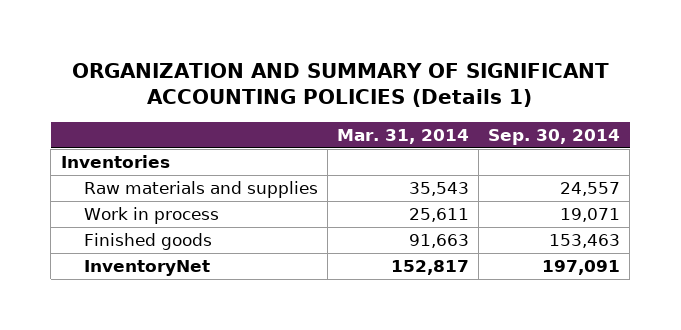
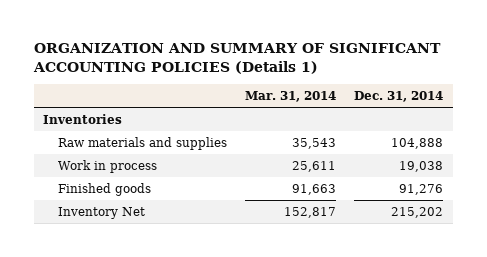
- | Mar. 31, 2014 | Sep. 30, 2014
+ | Mar. 31, 2014 | Dec. 31, 2014
- InventoryNet | 152,817 | 197,091
+ Inventory Net | 152,817 | 215,202

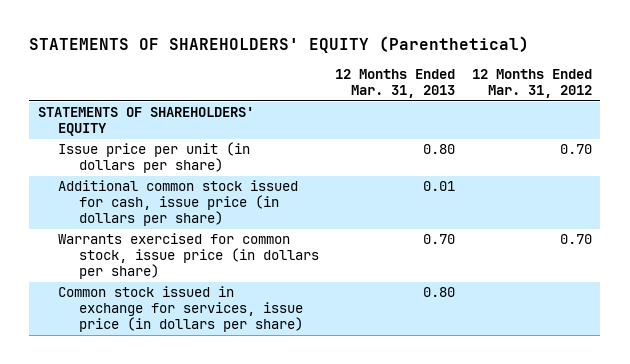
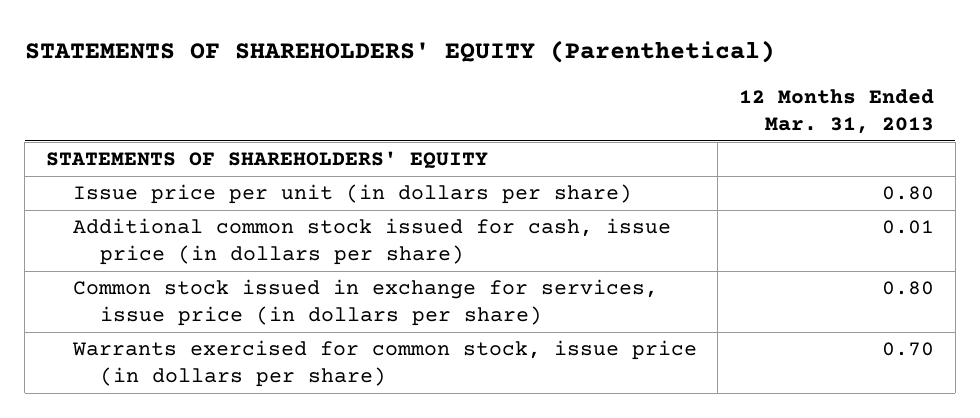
- | 12 Months Ended Mar. 31, 2013 | 12 Months Ended Mar. 31, 2012
+ | 12 Months Ended Mar. 31, 2013
moved down: Warrants exercised for common stock, issue price (in dollars per share) | 0.70

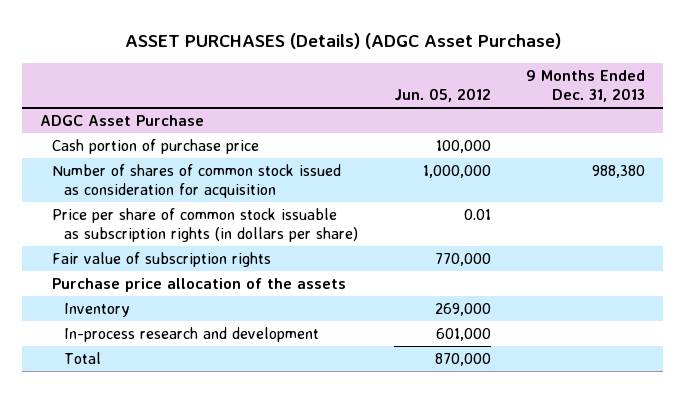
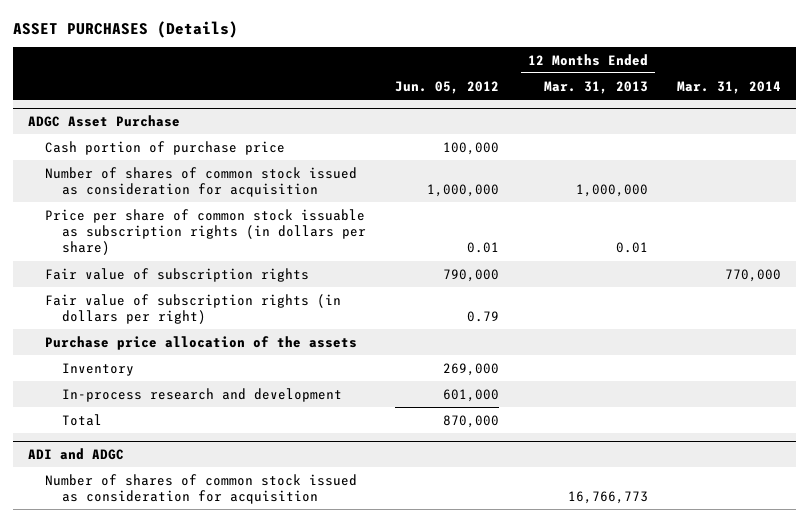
- ASSET PURCHASES (Details) (ADGC Asset Purchase)
+ ASSET PURCHASES (Details)
- | Jun. 05, 2012 | 9 Months Ended Dec. 31, 2013
+ | Jun. 05, 2012 | 12 Months Ended Mar. 31, 2013 | Mar. 31, 2014
@ ADGC Asset Purchase
- Fair value of subscription rights | 770,000 |
+ Fair value of subscription rights | 790,000 | | 770,000
+ Fair value of subscription rights (in dollars per right) | 0.79 | |
+ ADI and ADGC
+ Number of shares of common stock issued as consideration for acquisition | | 16,766,773 |

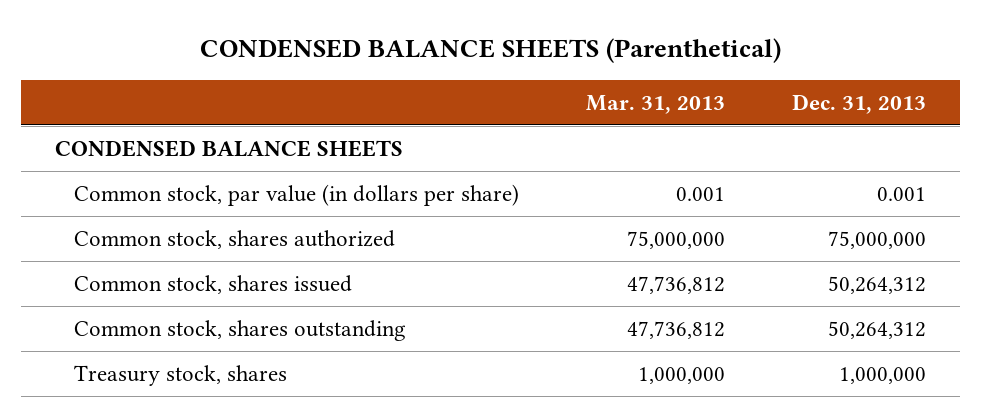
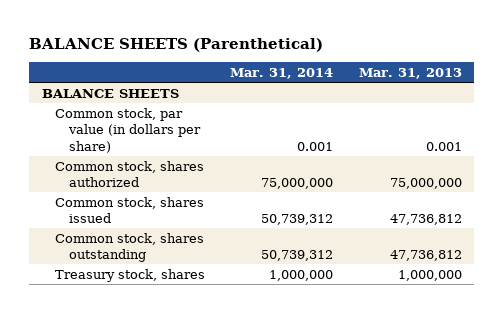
- CONDENSED BALANCE SHEETS (Parenthetical)
+ BALANCE SHEETS (Parenthetical)
- | Mar. 31, 2013 | Dec. 31, 2013
+ | Mar. 31, 2014 | Mar. 31, 2013
- CONDENSED BALANCE SHEETS
+ BALANCE SHEETS

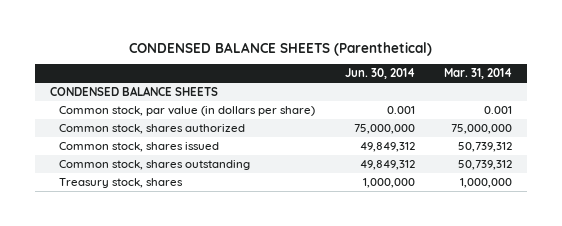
- BALANCE SHEETS (Parenthetical)
+ CONDENSED BALANCE SHEETS (Parenthetical)
- | Mar. 31, 2014 | Mar. 31, 2013
+ | Jun. 30, 2014 | Mar. 31, 2014
- BALANCE SHEETS
+ CONDENSED BALANCE SHEETS

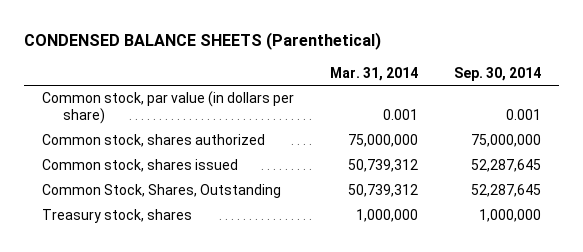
- | Jun. 30, 2014 | Mar. 31, 2014
+ | Mar. 31, 2014 | Sep. 30, 2014
- CONDENSED BALANCE SHEETS
- Common stock, shares outstanding | 49,849,312 | 50,739,312
+ Common Stock, Shares, Outstanding | 50,739,312 | 52,287,645

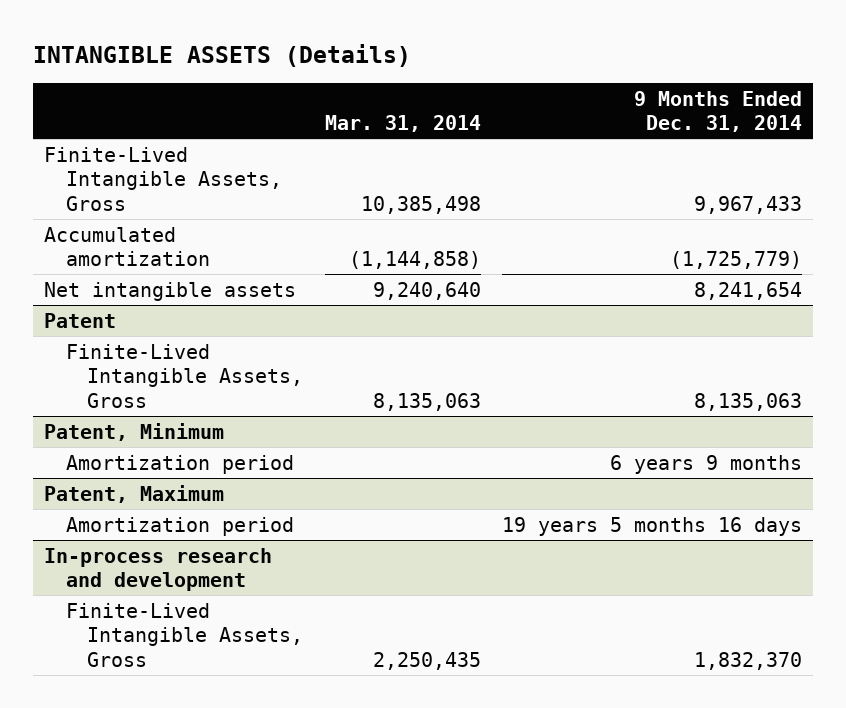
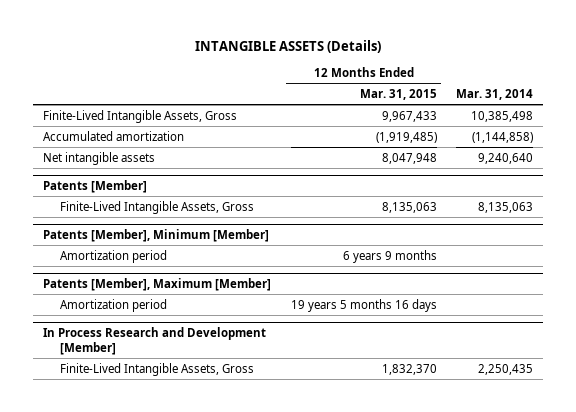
- | Mar. 31, 2014 | 9 Months Ended Dec. 31, 2014
+ | 12 Months Ended Mar. 31, 2015 | Mar. 31, 2014
- Patent
+ Patents [Member]
- Patent, Minimum
+ Patents [Member], Minimum [Member]
- Patent, Maximum
+ Patents [Member], Maximum [Member]
- In-process research and development
+ In Process Research and Development [Member]

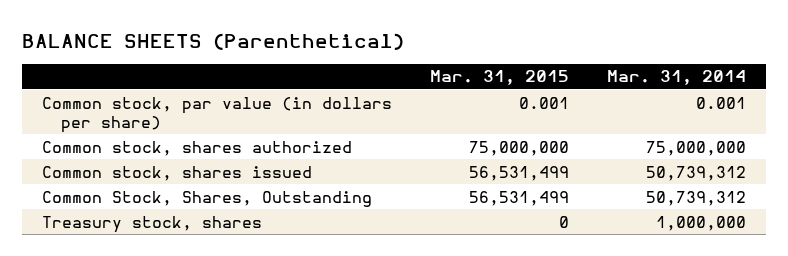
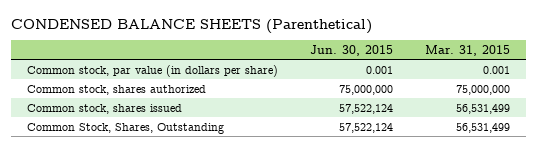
- BALANCE SHEETS (Parenthetical)
+ CONDENSED BALANCE SHEETS (Parenthetical)
- | Mar. 31, 2015 | Mar. 31, 2014
+ | Jun. 30, 2015 | Mar. 31, 2015
- Treasury stock, shares | 0 | 1,000,000

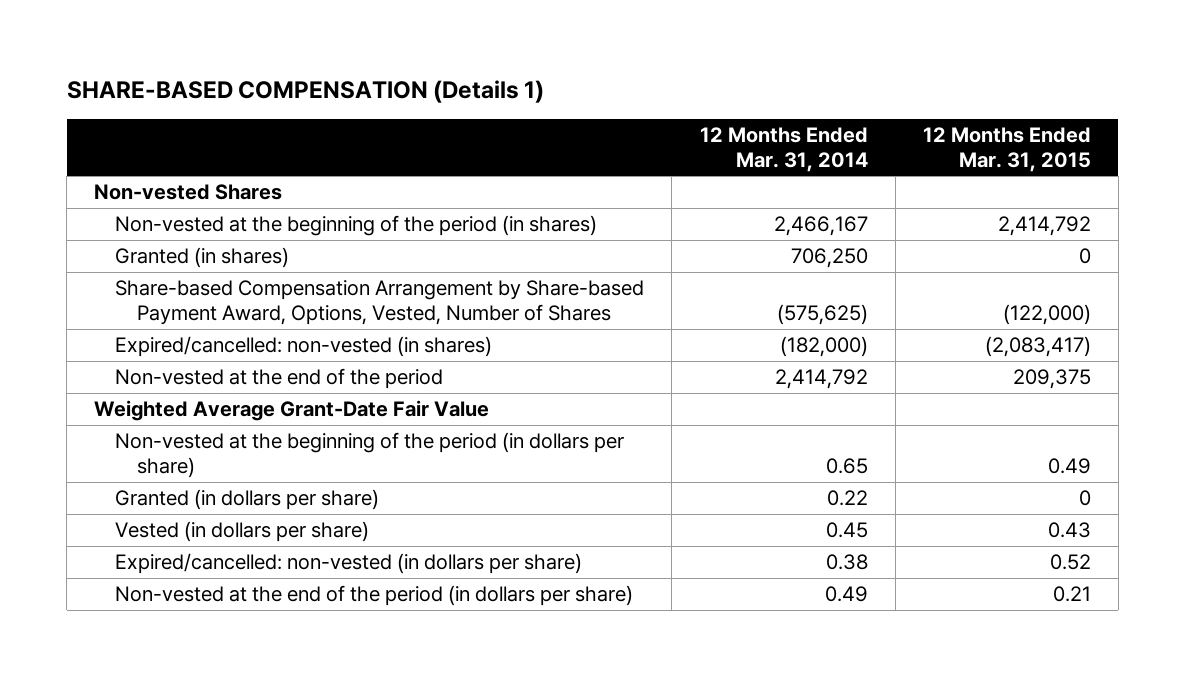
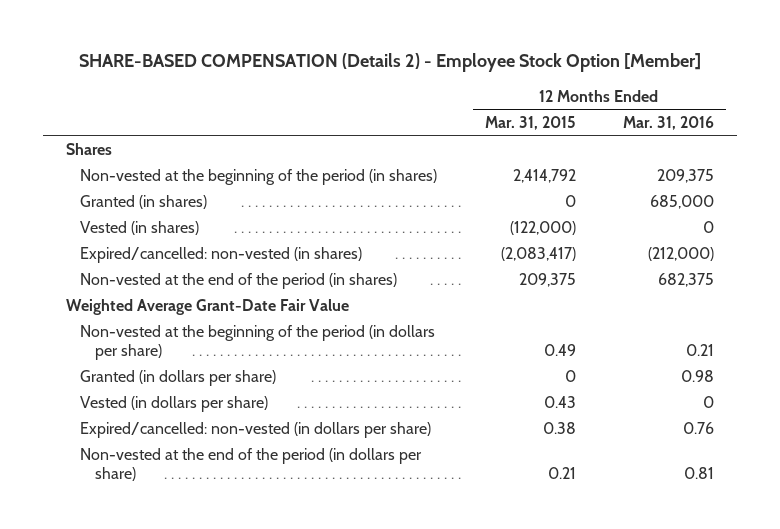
- SHARE-BASED COMPENSATION (Details 1)
+ SHARE-BASED COMPENSATION (Details 2) - Employee Stock Option [Member]
- | 12 Months Ended Mar. 31, 2014 | 12 Months Ended Mar. 31, 2015
+ | 12 Months Ended Mar. 31, 2015 | 12 Months Ended Mar. 31, 2016
- Non-vested Shares
+ Shares
- Share-based Compensation Arrangement by Share-based Payment Award, Options, Vested, Number of Shares | (575,625) | (122,000)
+ Vested (in shares) | (122,000) | 0
- Non-vested at the end of the period | 2,414,792 | 209,375
+ Non-vested at the end of the period (in shares) | 209,375 | 682,375
- Expired/cancelled: non-vested (in dollars per share) | 0.38 | 0.52
+ Expired/cancelled: non-vested (in dollars per share) | 0.38 | 0.76

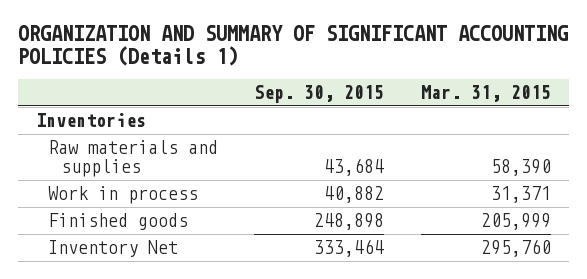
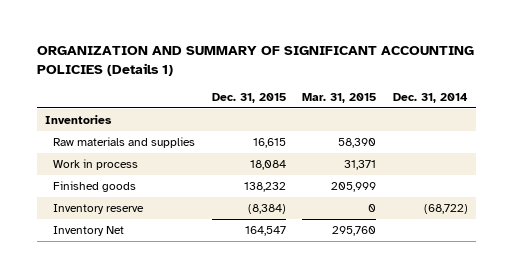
- | Sep. 30, 2015 | Mar. 31, 2015
+ | Dec. 31, 2015 | Mar. 31, 2015 | Dec. 31, 2014
+ Inventory reserve | (8,384) | 0 | (68,722)

